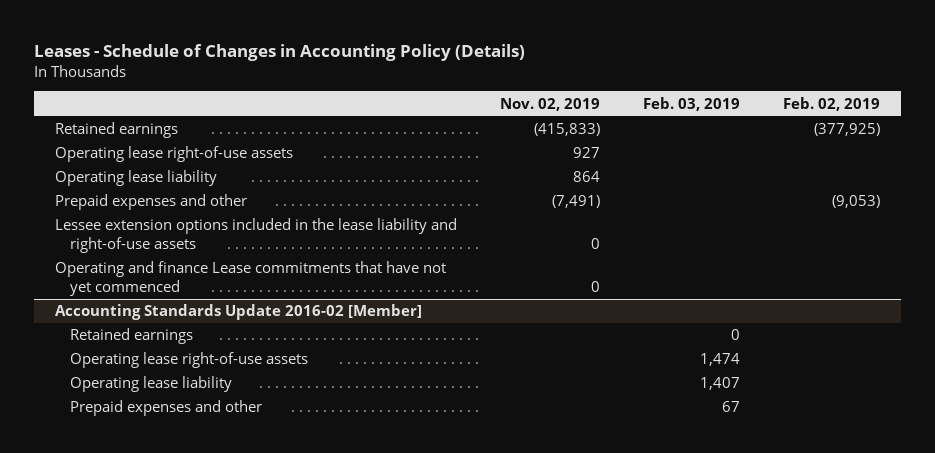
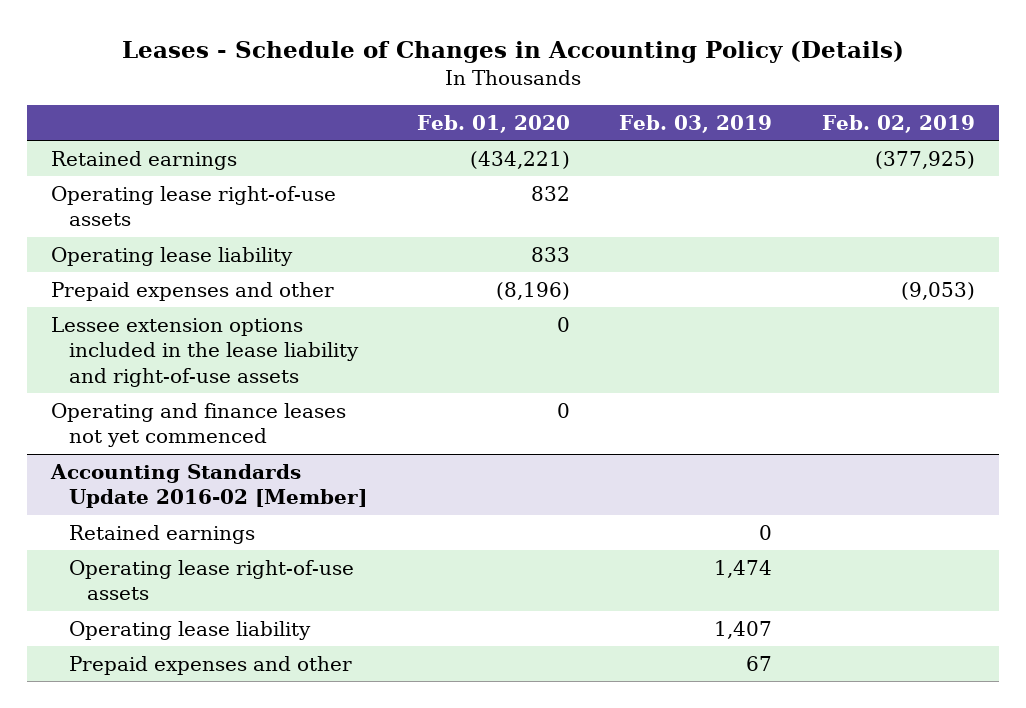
- | Nov. 02, 2019 | Feb. 03, 2019 | Feb. 02, 2019
+ | Feb. 01, 2020 | Feb. 03, 2019 | Feb. 02, 2019
- Operating and finance Lease commitments that have not yet commenced | 0 | |
+ Operating and finance leases not yet commenced | 0 | |

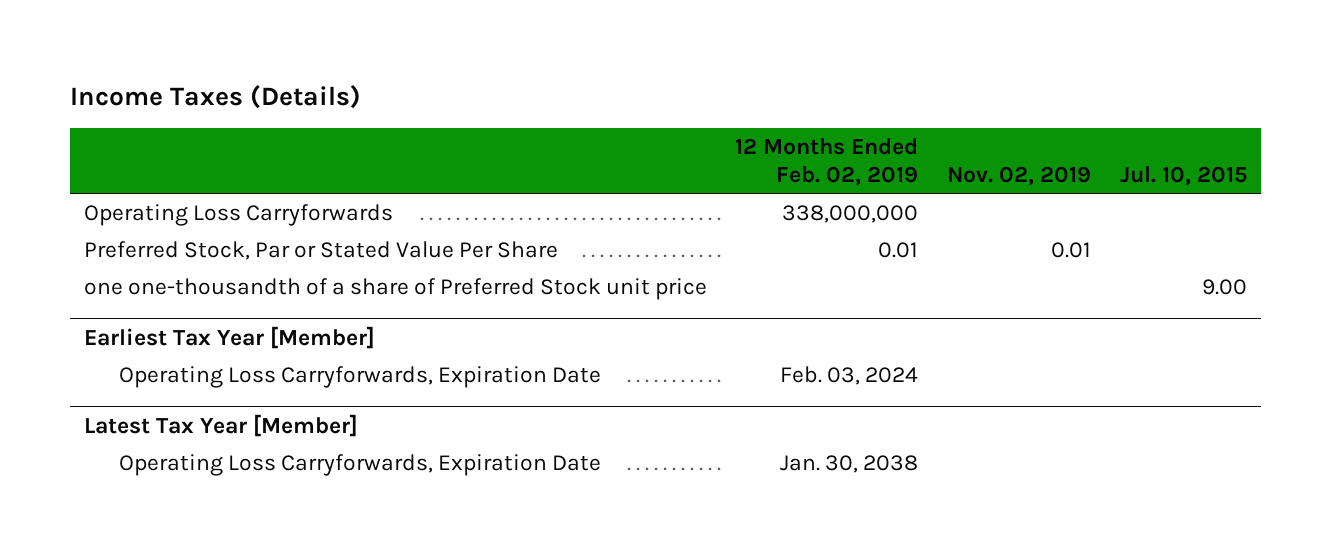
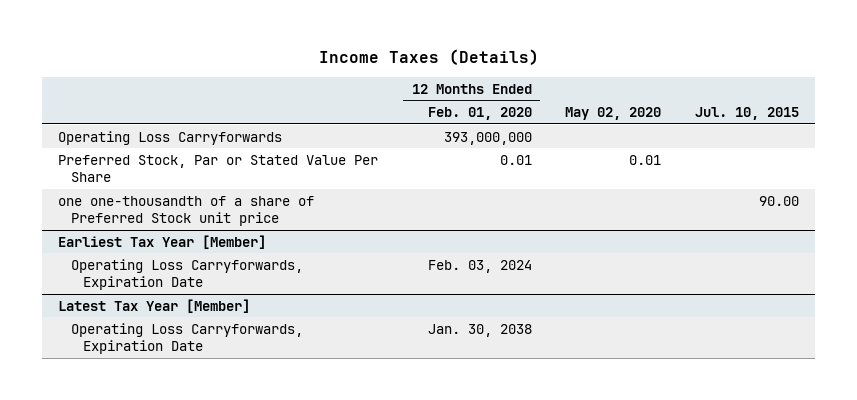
- | 12 Months Ended Feb. 02, 2019 | Nov. 02, 2019 | Jul. 10, 2015
+ | 12 Months Ended Feb. 01, 2020 | May 02, 2020 | Jul. 10, 2015
- one one-thousandth of a share of Preferred Stock unit price | | | 9.00
+ one one-thousandth of a share of Preferred Stock unit price | | | 90.00

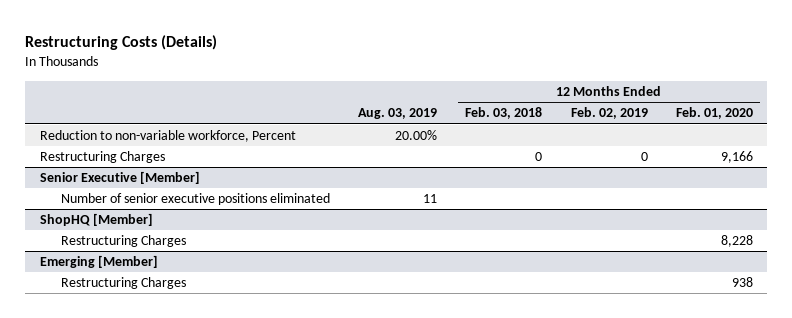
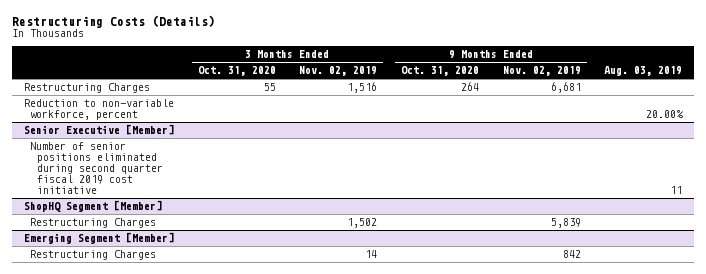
- | Aug. 03, 2019 | 12 Months Ended Feb. 03, 2018 | 12 Months Ended Feb. 02, 2019 | 12 Months Ended Feb. 01, 2020
+ | 3 Months Ended Oct. 31, 2020 | 3 Months Ended Nov. 02, 2019 | 9 Months Ended Oct. 31, 2020 | 9 Months Ended Nov. 02, 2019 | Aug. 03, 2019
- Reduction to non-variable workforce, Percent | 20.00% | | |
+ Reduction to non-variable workforce, percent | | | | | 20.00%
@ Senior Executive [Member]
- Number of senior executive positions eliminated | 11 | | |
- ShopHQ [Member]
@ Senior Executive [Member]
+ Number of senior positions eliminated during second quarter fiscal 2019 cost initiative | | | | | 11
+ ShopHQ Segment [Member]
- Emerging [Member]
+ Emerging Segment [Member]

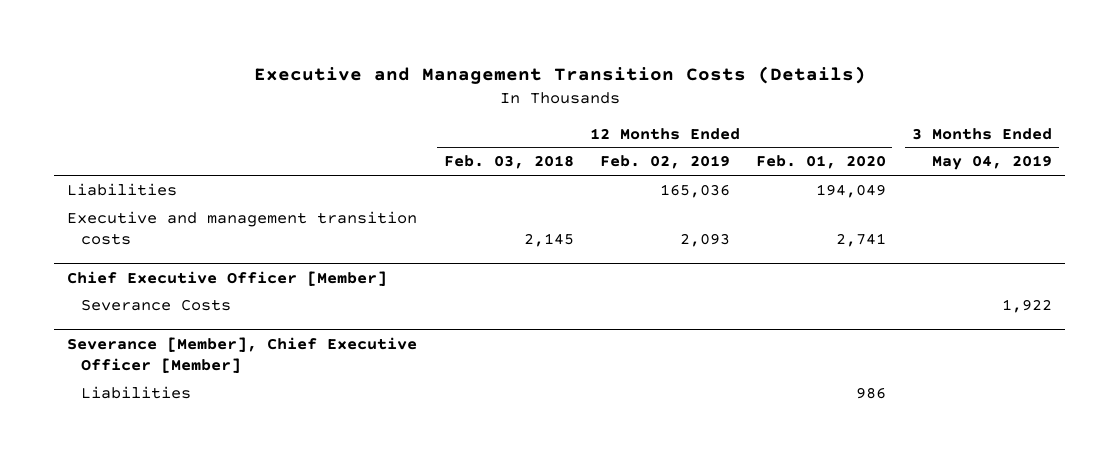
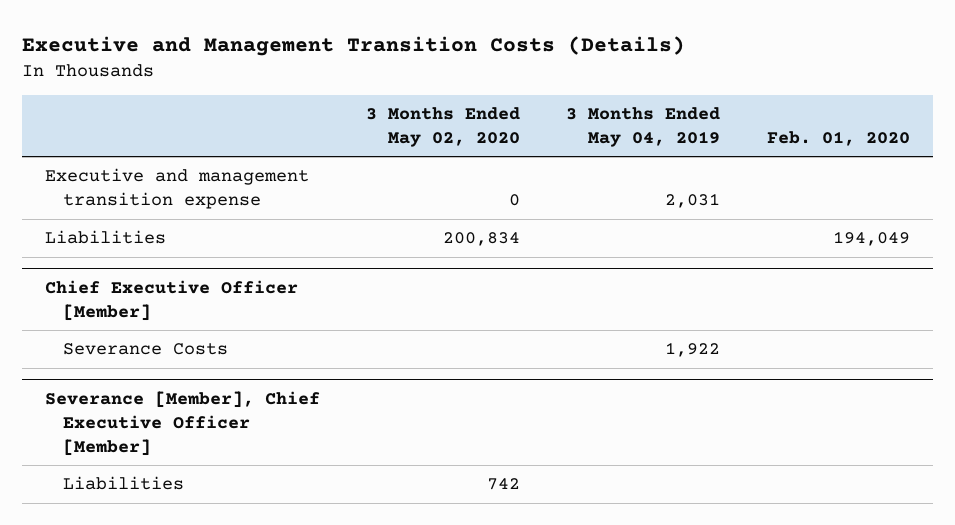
- | 12 Months Ended Feb. 03, 2018 | 12 Months Ended Feb. 02, 2019 | 12 Months Ended Feb. 01, 2020 | 3 Months Ended May 04, 2019
+ | 3 Months Ended May 02, 2020 | 3 Months Ended May 04, 2019 | Feb. 01, 2020
+ Executive and management transition expense | 0 | 2,031 |
- Executive and management transition costs | 2,145 | 2,093 | 2,741 |

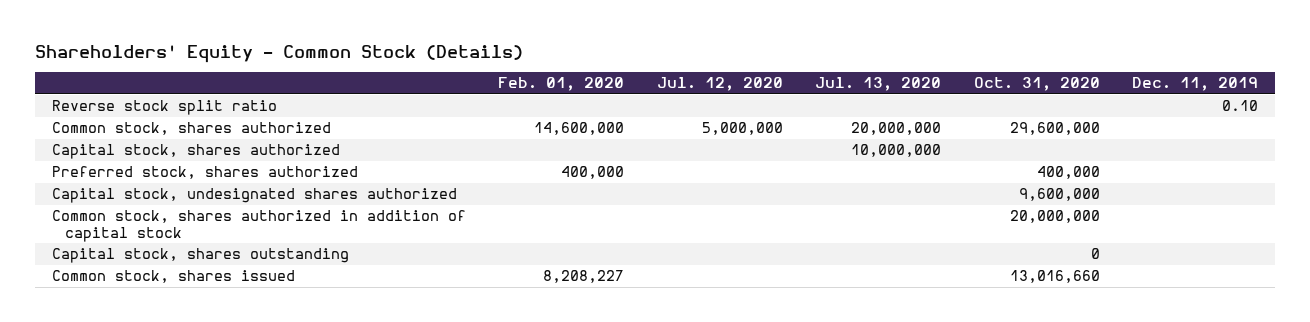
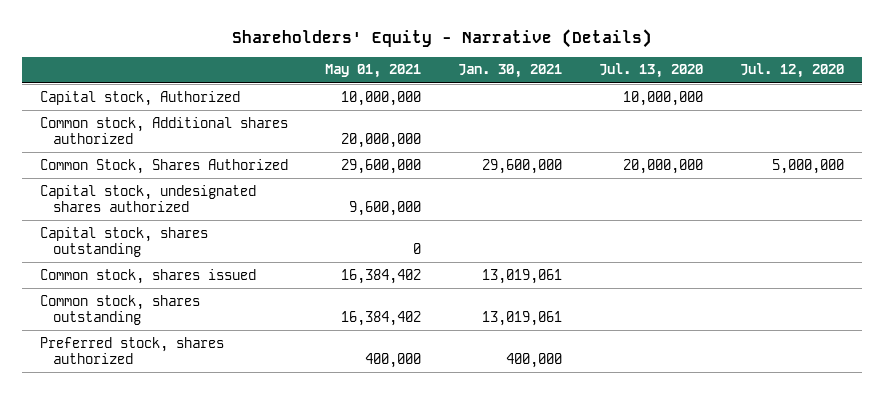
- Shareholders' Equity - Common Stock (Details)
+ Shareholders' Equity - Narrative (Details)
- | Feb. 01, 2020 | Jul. 12, 2020 | Jul. 13, 2020 | Oct. 31, 2020 | Dec. 11, 2019
+ | May 01, 2021 | Jan. 30, 2021 | Jul. 13, 2020 | Jul. 12, 2020
- Reverse stock split ratio | | | | | 0.10
- Common stock, shares authorized | 14,600,000 | 5,000,000 | 20,000,000 | 29,600,000 |
- Capital stock, shares authorized | | | 10,000,000 | |
+ Capital stock, Authorized | 10,000,000 | | 10,000,000 |
+ Common stock, Additional shares authorized | 20,000,000 | | |
+ Common Stock, Shares Authorized | 29,600,000 | 29,600,000 | 20,000,000 | 5,000,000
- Common stock, shares authorized in addition of capital stock | | | | 20,000,000 |
+ Common stock, shares outstanding | 16,384,402 | 13,019,061 | |
moved down: Preferred stock, shares authorized | 400,000 | 400,000 | |

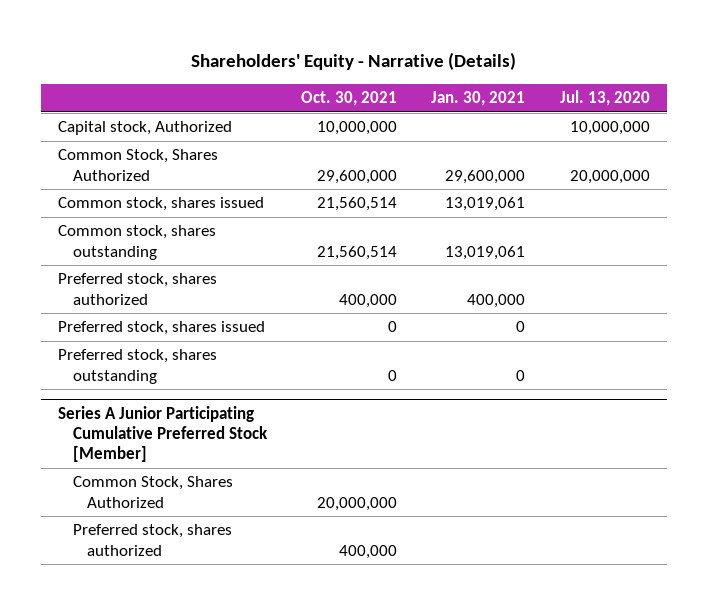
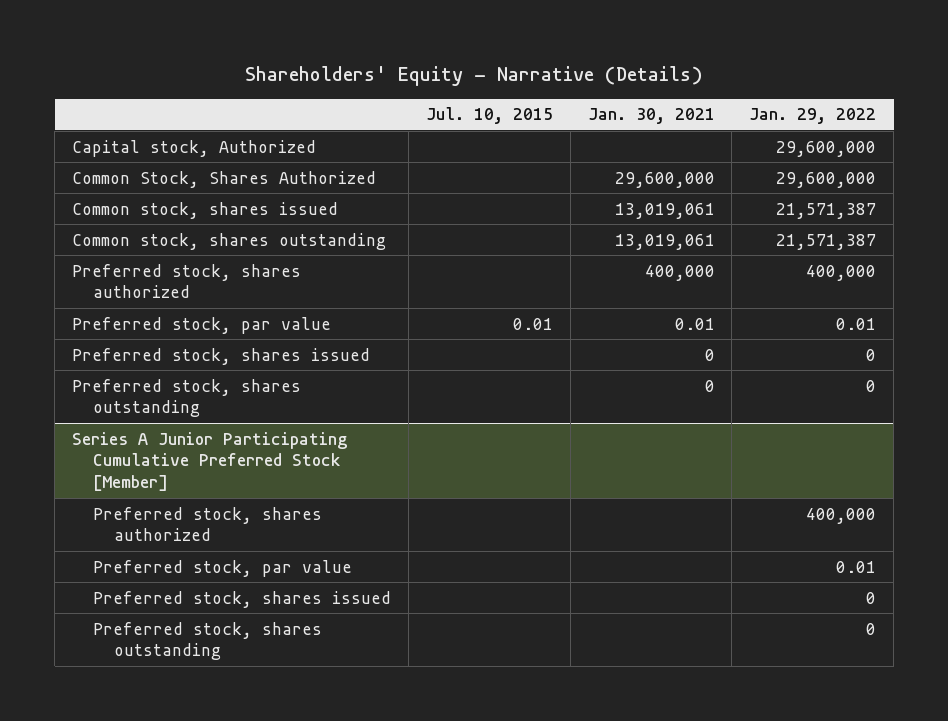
- | Oct. 30, 2021 | Jan. 30, 2021 | Jul. 13, 2020
+ | Jul. 10, 2015 | Jan. 30, 2021 | Jan. 29, 2022
+ Preferred stock, par value | 0.01 | 0.01 | 0.01
@ Series A Junior Participating Cumulative Preferred Stock [Member]
- Common Stock, Shares Authorized | 20,000,000 | |
+ Preferred stock, par value | | | 0.01
+ Preferred stock, shares issued | | | 0
+ Preferred stock, shares outstanding | | | 0

